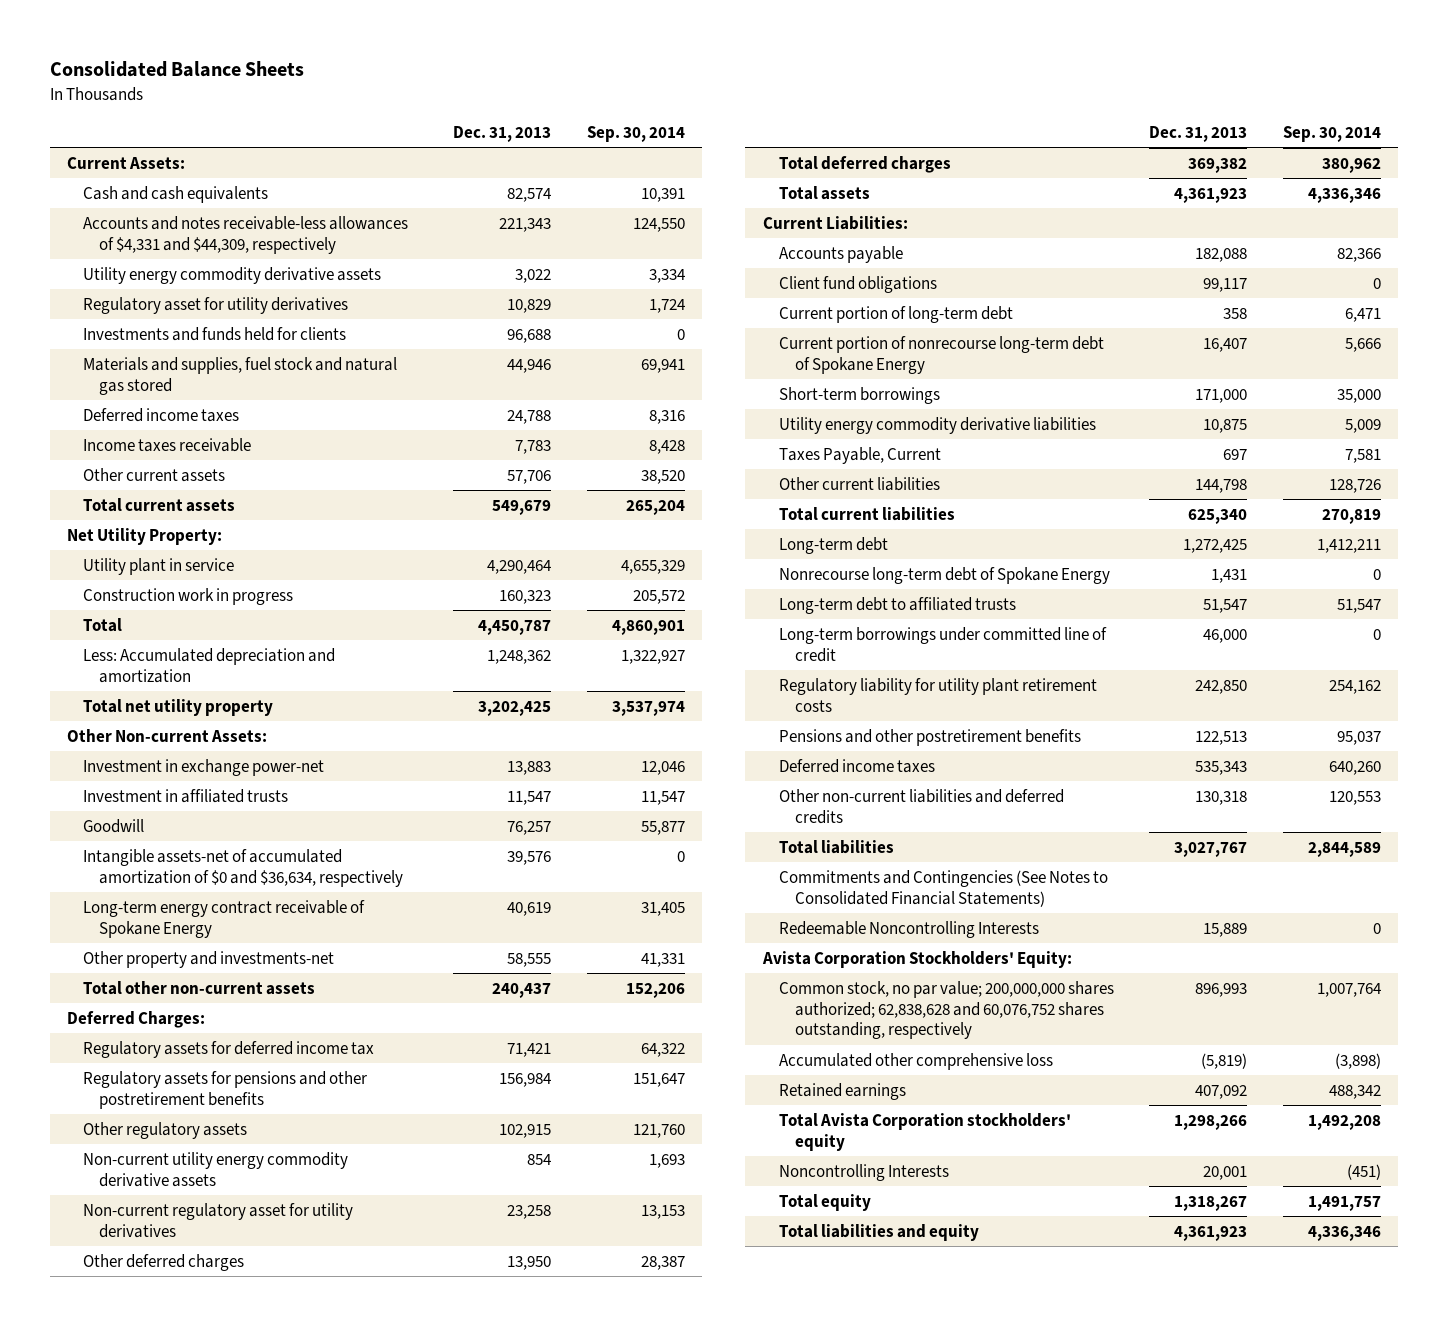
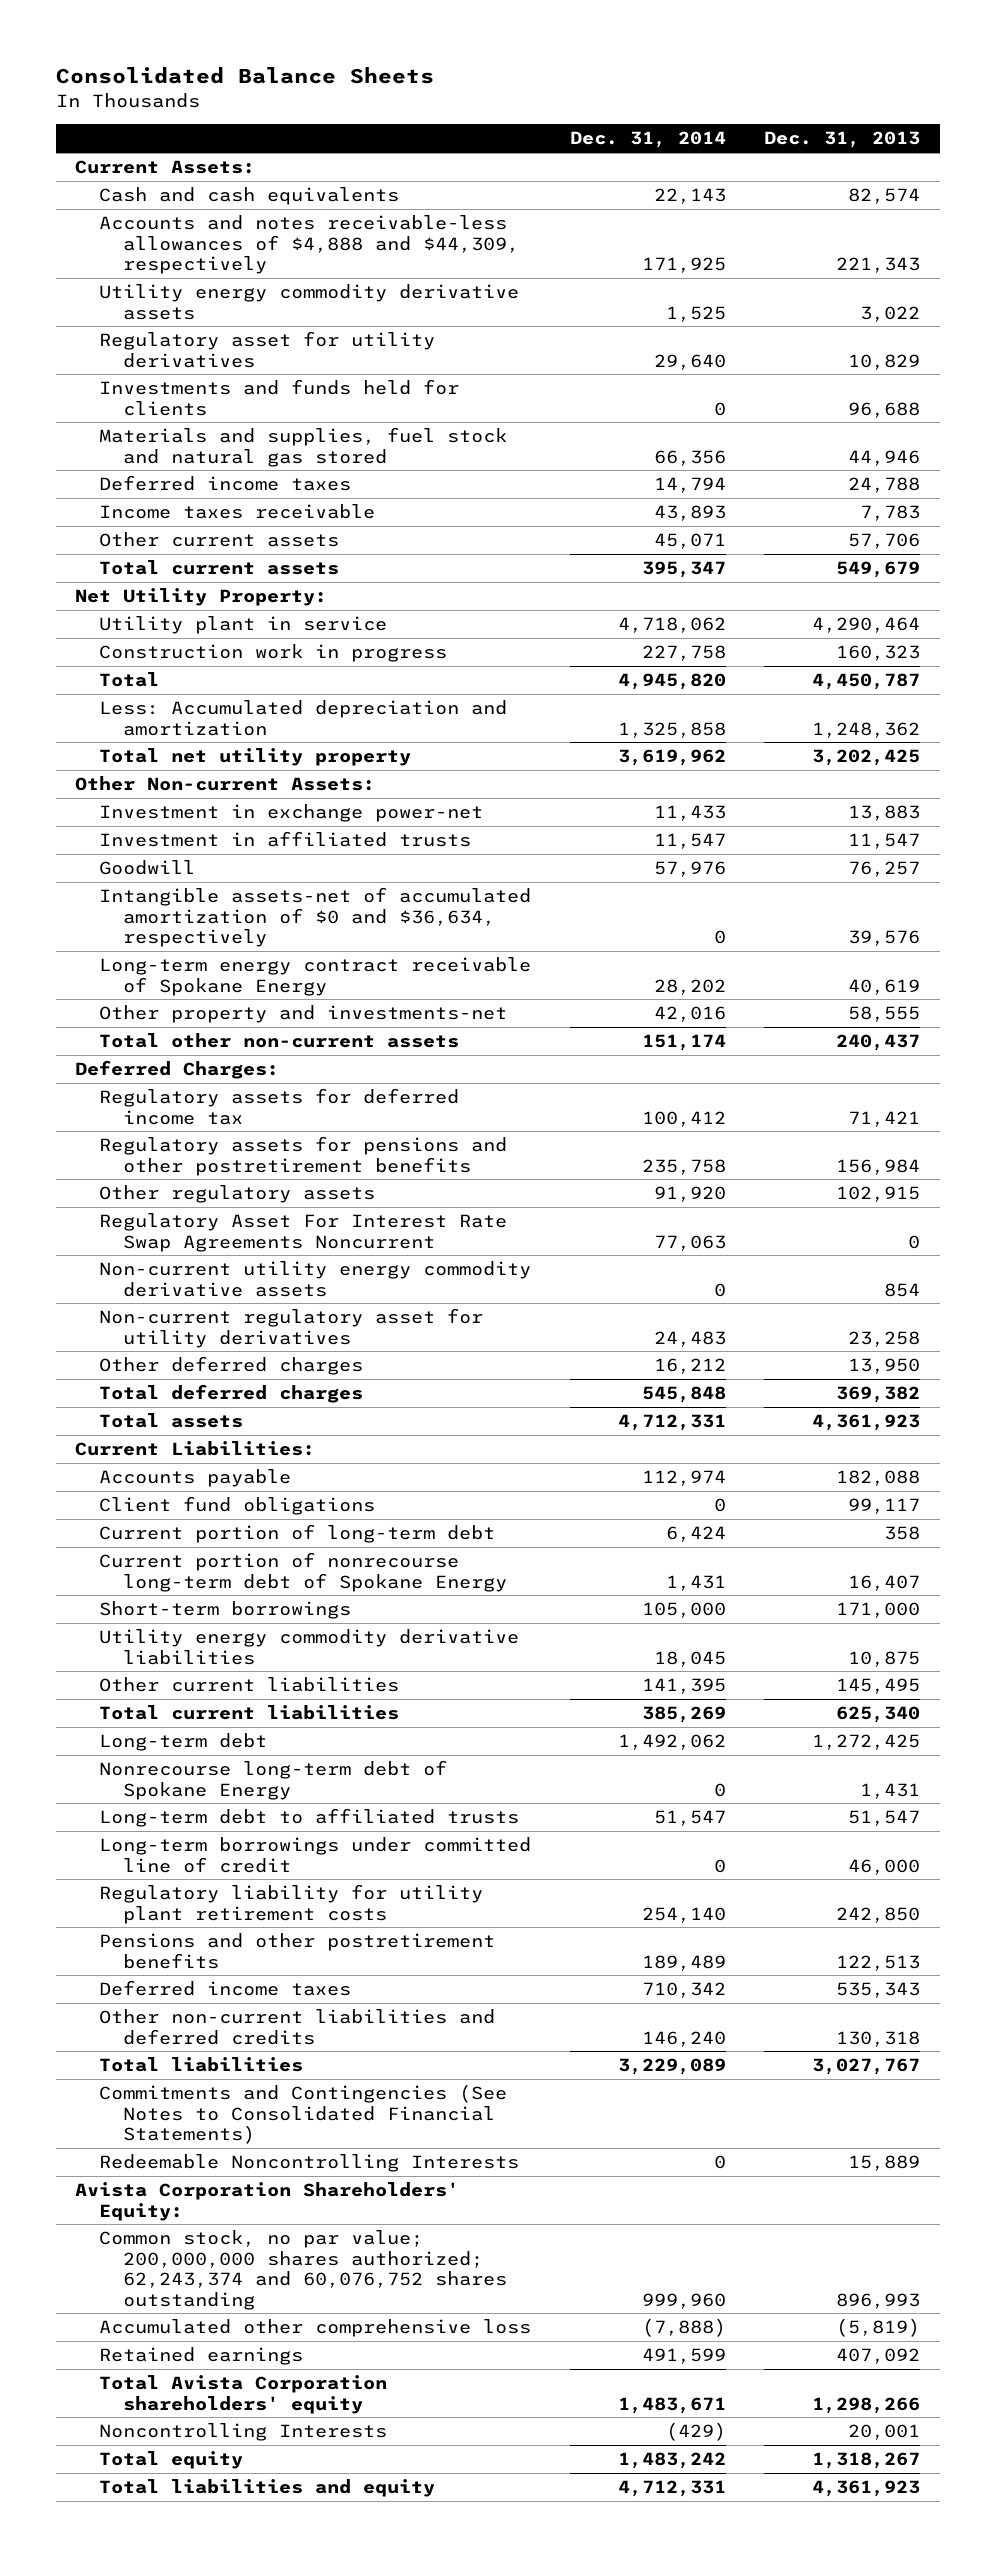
- | Dec. 31, 2013 | Sep. 30, 2014
+ | Dec. 31, 2014 | Dec. 31, 2013
- Accounts and notes receivable-less allowances of $4,331 and $44,309, respectively | 221,343 | 124,550
+ Accounts and notes receivable-less allowances of $4,888 and $44,309, respectively | 171,925 | 221,343
+ Regulatory Asset For Interest Rate Swap Agreements Noncurrent | 77,063 | 0
- Taxes Payable, Current | 697 | 7,581
- Other current liabilities | 144,798 | 128,726
+ Other current liabilities | 141,395 | 145,495
- Avista Corporation Stockholders' Equity:
- Common stock, no par value; 200,000,000 shares authorized; 62,838,628 and 60,076,752 shares outstanding, respectively | 896,993 | 1,007,764
+ Avista Corporation Shareholders' Equity:
+ Common stock, no par value; 200,000,000 shares authorized; 62,243,374 and 60,076,752 shares outstanding | 999,960 | 896,993
- Total Avista Corporation stockholders' equity | 1,298,266 | 1,492,208
+ Total Avista Corporation shareholders' equity | 1,483,671 | 1,298,266

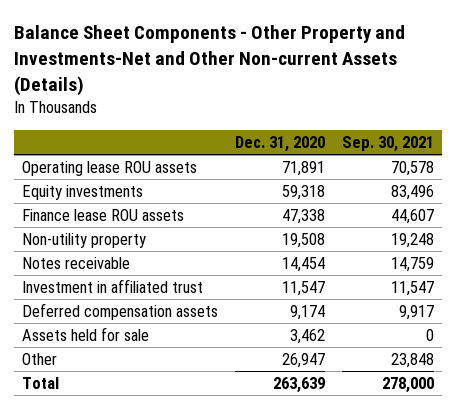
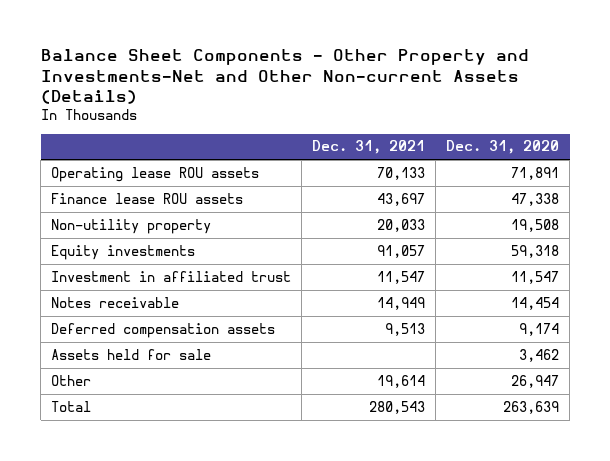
- | Dec. 31, 2020 | Sep. 30, 2021
+ | Dec. 31, 2021 | Dec. 31, 2020
moved down: Equity investments | 91,057 | 59,318
moved down: Notes receivable | 14,949 | 14,454

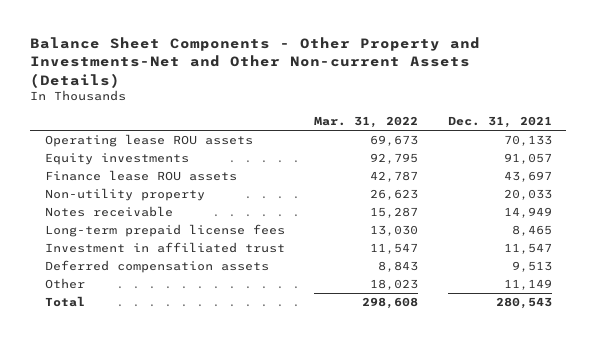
- | Dec. 31, 2021 | Dec. 31, 2020
+ | Mar. 31, 2022 | Dec. 31, 2021
moved up: Equity investments | 92,795 | 91,057
+ Long-term prepaid license fees | 13,030 | 8,465
moved down: Investment in affiliated trust | 11,547 | 11,547
- Assets held for sale | | 3,462
- Other | 19,614 | 26,947
+ Other | 18,023 | 11,149

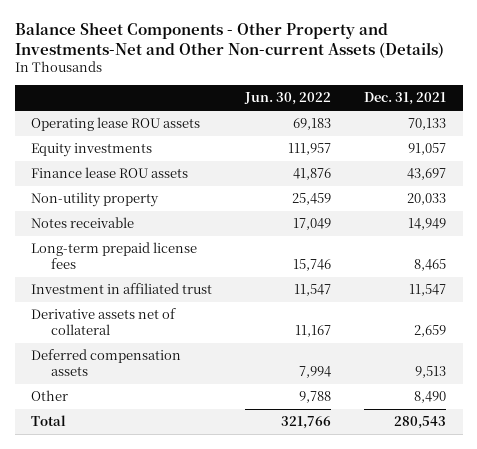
- | Mar. 31, 2022 | Dec. 31, 2021
+ | Jun. 30, 2022 | Dec. 31, 2021
+ Derivative assets net of collateral | 11,167 | 2,659
- Other | 18,023 | 11,149
+ Other | 9,788 | 8,490

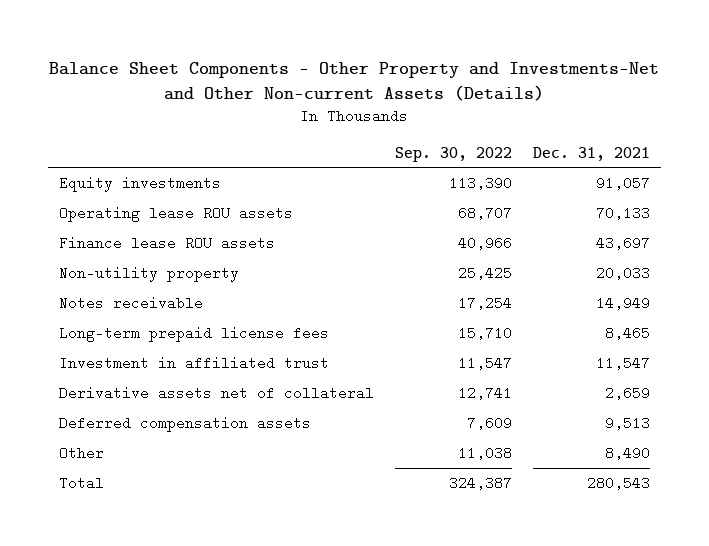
- | Jun. 30, 2022 | Dec. 31, 2021
+ | Sep. 30, 2022 | Dec. 31, 2021
moved down: Operating lease ROU assets | 68,707 | 70,133

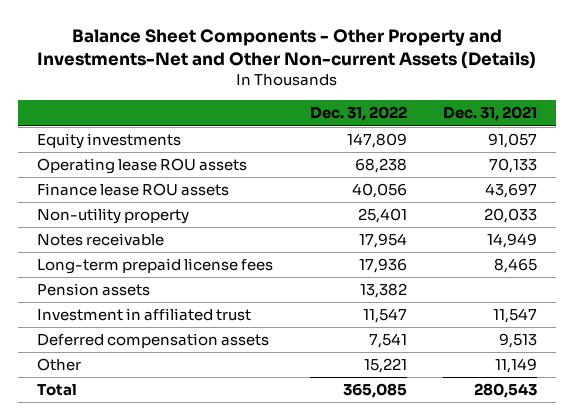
- | Sep. 30, 2022 | Dec. 31, 2021
+ | Dec. 31, 2022 | Dec. 31, 2021
+ Pension assets | 13,382 |
- Derivative assets net of collateral | 12,741 | 2,659
- Other | 11,038 | 8,490
+ Other | 15,221 | 11,149

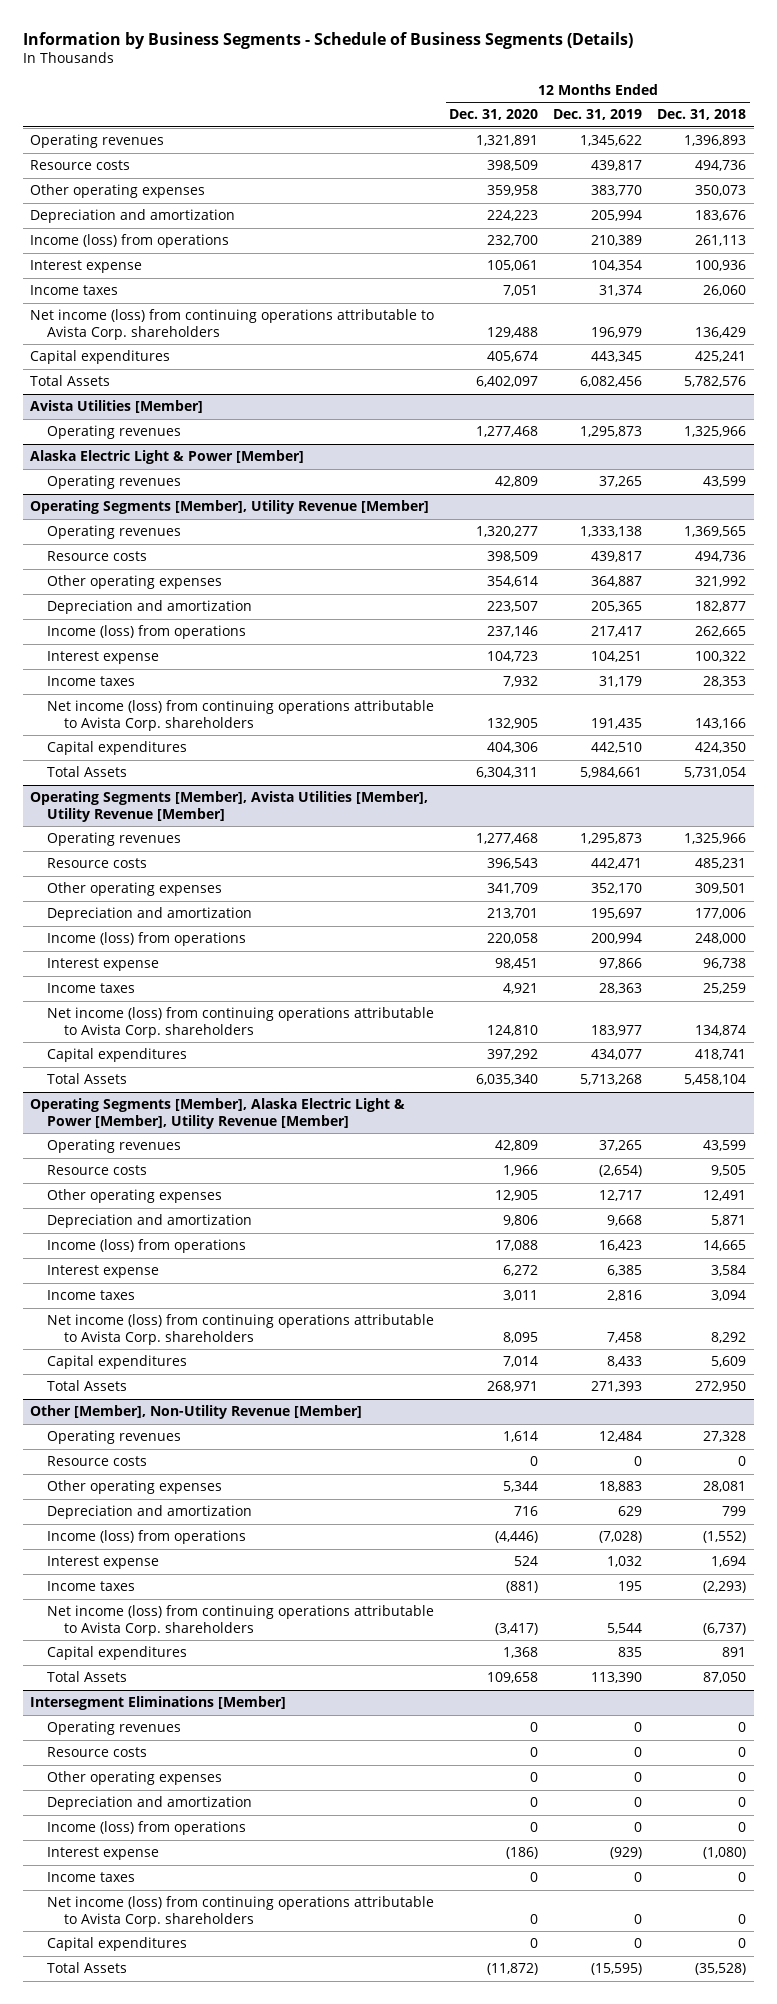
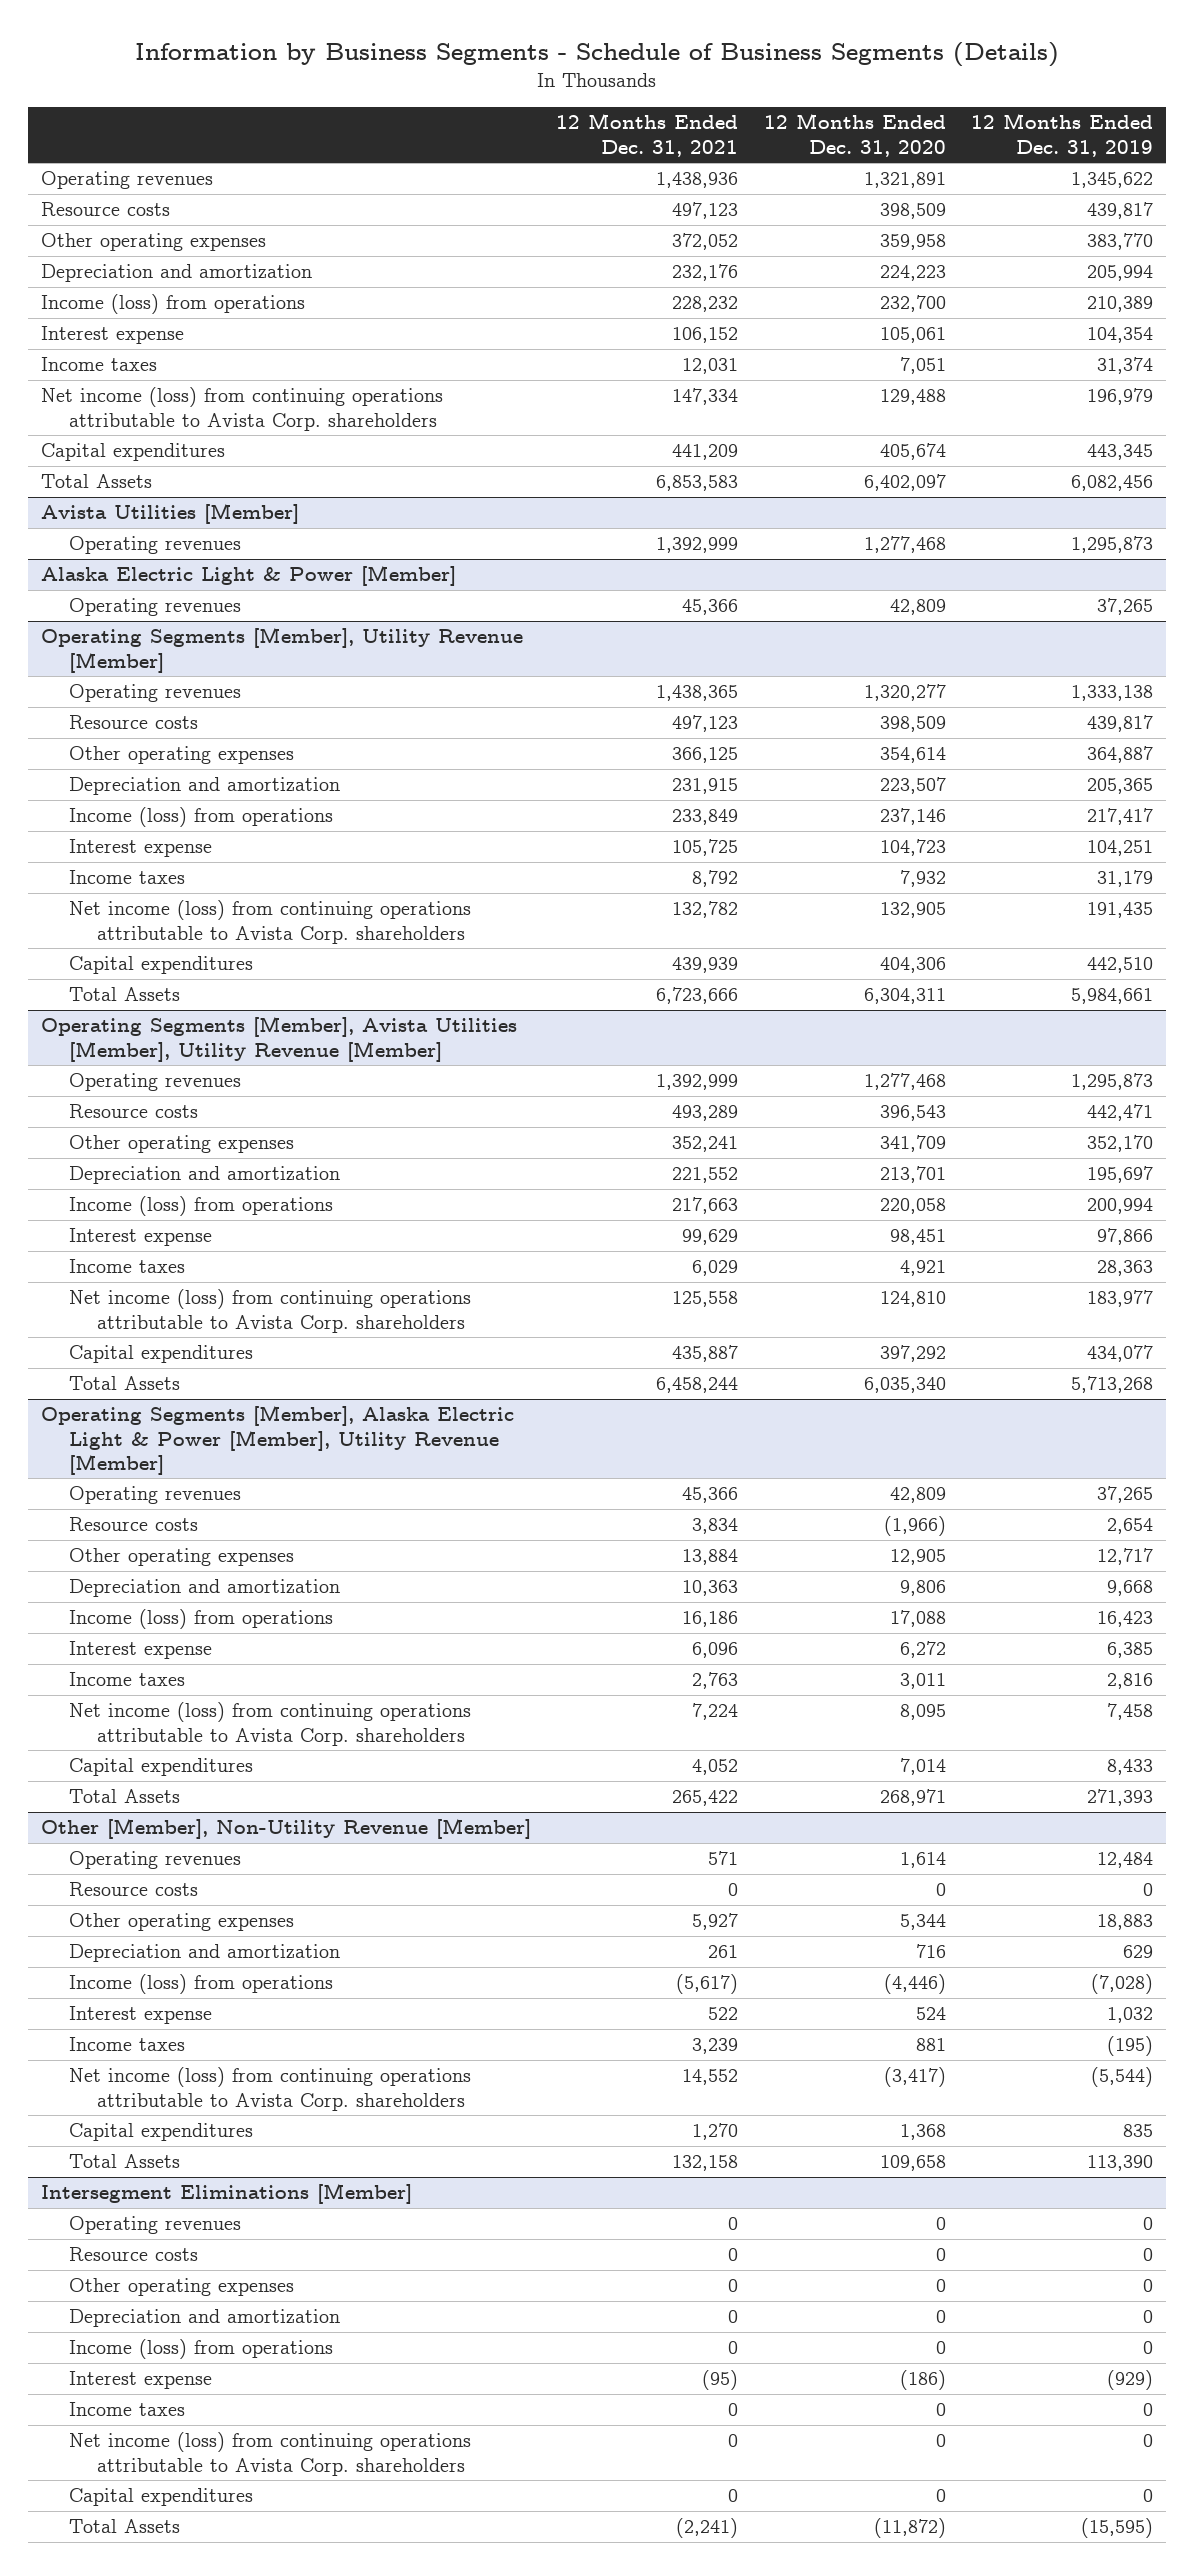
- | 12 Months Ended Dec. 31, 2020 | 12 Months Ended Dec. 31, 2019 | 12 Months Ended Dec. 31, 2018
+ | 12 Months Ended Dec. 31, 2021 | 12 Months Ended Dec. 31, 2020 | 12 Months Ended Dec. 31, 2019
@ Operating Segments [Member], Alaska Electric Light & Power [Member], Utility Revenue [Member]
- Resource costs | 1,966 | (2,654) | 9,505
+ Resource costs | 3,834 | (1,966) | 2,654
@ Other [Member], Non-Utility Revenue [Member]
- Income taxes | (881) | 195 | (2,293)
- Net income (loss) from continuing operations attributable to Avista Corp. shareholders | (3,417) | 5,544 | (6,737)
+ Income taxes | 3,239 | 881 | (195)
+ Net income (loss) from continuing operations attributable to Avista Corp. shareholders | 14,552 | (3,417) | (5,544)

